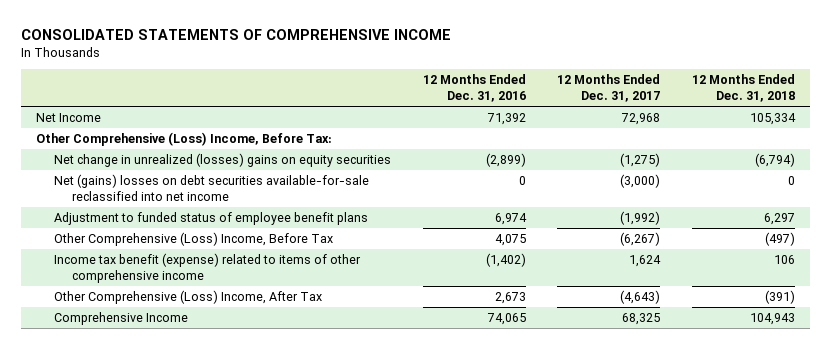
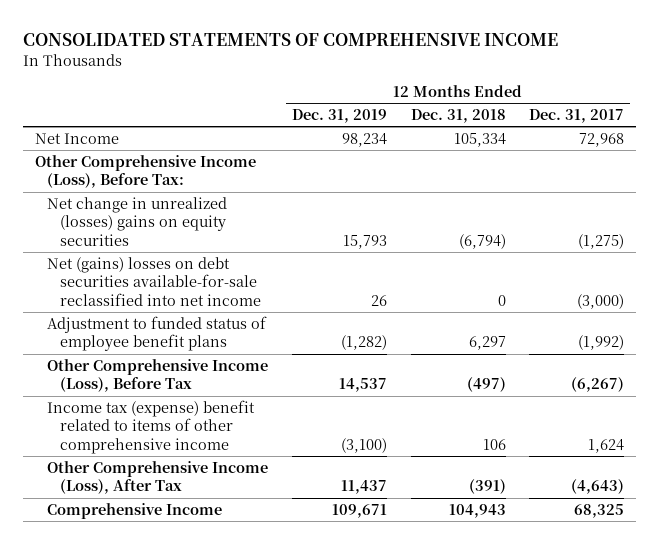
- | 12 Months Ended Dec. 31, 2016 | 12 Months Ended Dec. 31, 2017 | 12 Months Ended Dec. 31, 2018
+ | 12 Months Ended Dec. 31, 2019 | 12 Months Ended Dec. 31, 2018 | 12 Months Ended Dec. 31, 2017
- Other Comprehensive (Loss) Income, Before Tax:
+ Other Comprehensive Income (Loss), Before Tax:
- Other Comprehensive (Loss) Income, Before Tax | 4,075 | (6,267) | (497)
- Income tax benefit (expense) related to items of other comprehensive income | (1,402) | 1,624 | 106
- Other Comprehensive (Loss) Income, After Tax | 2,673 | (4,643) | (391)
+ Other Comprehensive Income (Loss), Before Tax | 14,537 | (497) | (6,267)
+ Income tax (expense) benefit related to items of other comprehensive income | (3,100) | 106 | 1,624
+ Other Comprehensive Income (Loss), After Tax | 11,437 | (391) | (4,643)

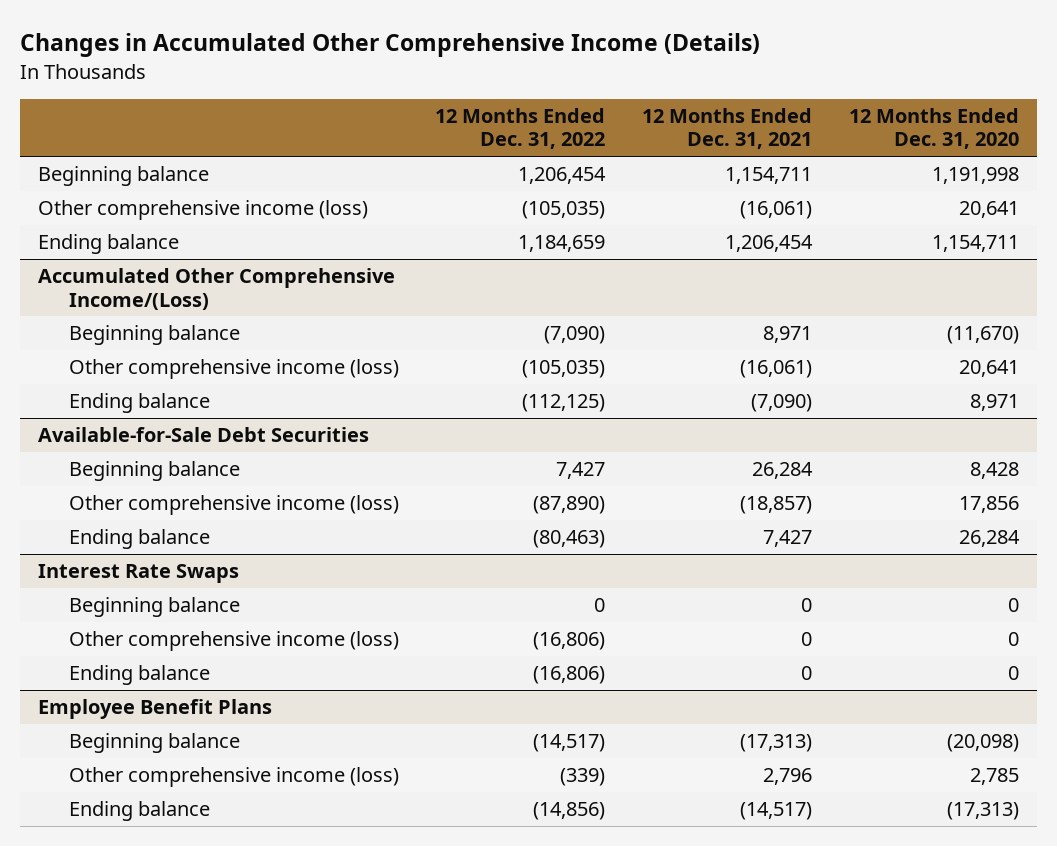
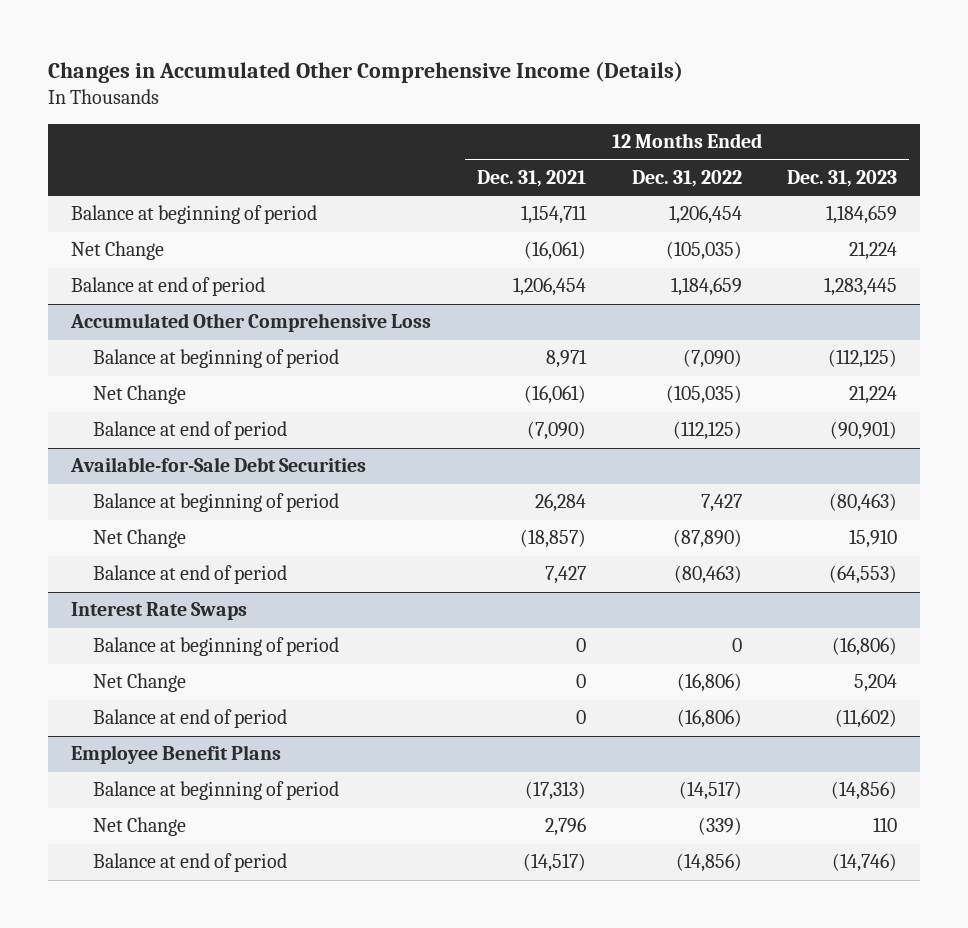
- | 12 Months Ended Dec. 31, 2022 | 12 Months Ended Dec. 31, 2021 | 12 Months Ended Dec. 31, 2020
+ | 12 Months Ended Dec. 31, 2021 | 12 Months Ended Dec. 31, 2022 | 12 Months Ended Dec. 31, 2023
- Beginning balance | 1,206,454 | 1,154,711 | 1,191,998
- Other comprehensive income (loss) | (105,035) | (16,061) | 20,641
- Ending balance | 1,184,659 | 1,206,454 | 1,154,711
- Accumulated Other Comprehensive Income/(Loss)
- Beginning balance | (7,090) | 8,971 | (11,670)
- Other comprehensive income (loss) | (105,035) | (16,061) | 20,641
- Ending balance | (112,125) | (7,090) | 8,971
+ Balance at beginning of period | 1,154,711 | 1,206,454 | 1,184,659
+ Net Change | (16,061) | (105,035) | 21,224
+ Balance at end of period | 1,206,454 | 1,184,659 | 1,283,445
+ Accumulated Other Comprehensive Loss
+ Balance at beginning of period | 8,971 | (7,090) | (112,125)
+ Net Change | (16,061) | (105,035) | 21,224
+ Balance at end of period | (7,090) | (112,125) | (90,901)
@ Available-for-Sale Debt Securities
- Beginning balance | 7,427 | 26,284 | 8,428
- Other comprehensive income (loss) | (87,890) | (18,857) | 17,856
- Ending balance | (80,463) | 7,427 | 26,284
+ Balance at beginning of period | 26,284 | 7,427 | (80,463)
+ Net Change | (18,857) | (87,890) | 15,910
+ Balance at end of period | 7,427 | (80,463) | (64,553)
@ Interest Rate Swaps
- Beginning balance | 0 | 0 | 0
- Other comprehensive income (loss) | (16,806) | 0 | 0
- Ending balance | (16,806) | 0 | 0
+ Balance at beginning of period | 0 | 0 | (16,806)
+ Net Change | 0 | (16,806) | 5,204
+ Balance at end of period | 0 | (16,806) | (11,602)
@ Employee Benefit Plans
- Beginning balance | (14,517) | (17,313) | (20,098)
- Other comprehensive income (loss) | (339) | 2,796 | 2,785
- Ending balance | (14,856) | (14,517) | (17,313)
+ Balance at beginning of period | (17,313) | (14,517) | (14,856)
+ Net Change | 2,796 | (339) | 110
+ Balance at end of period | (14,517) | (14,856) | (14,746)

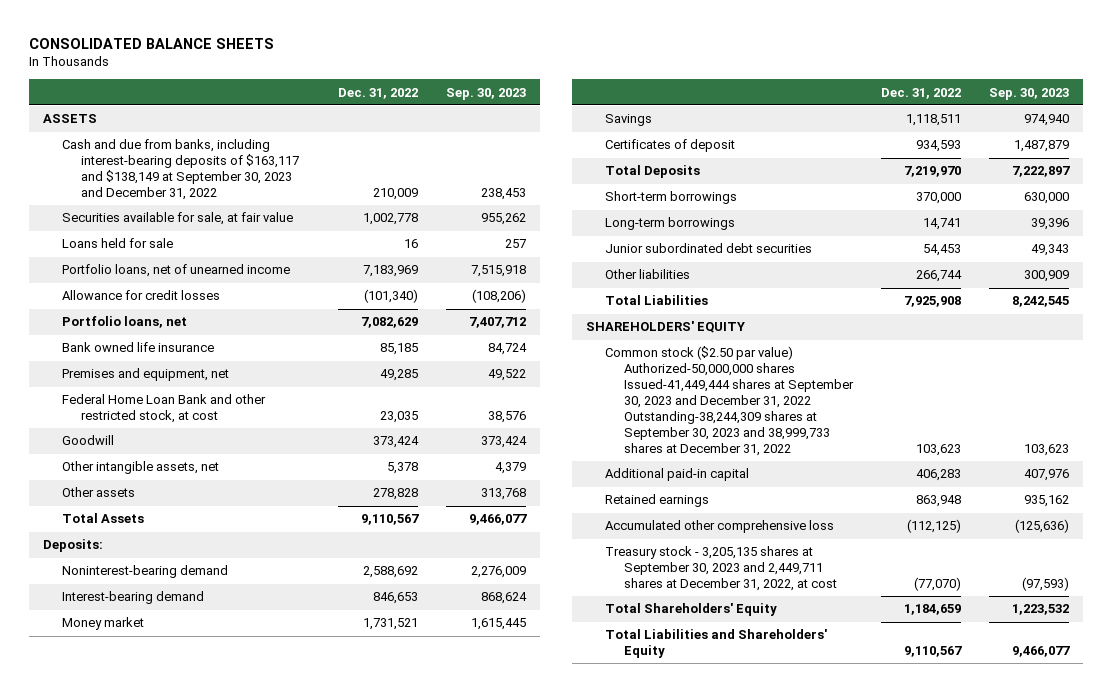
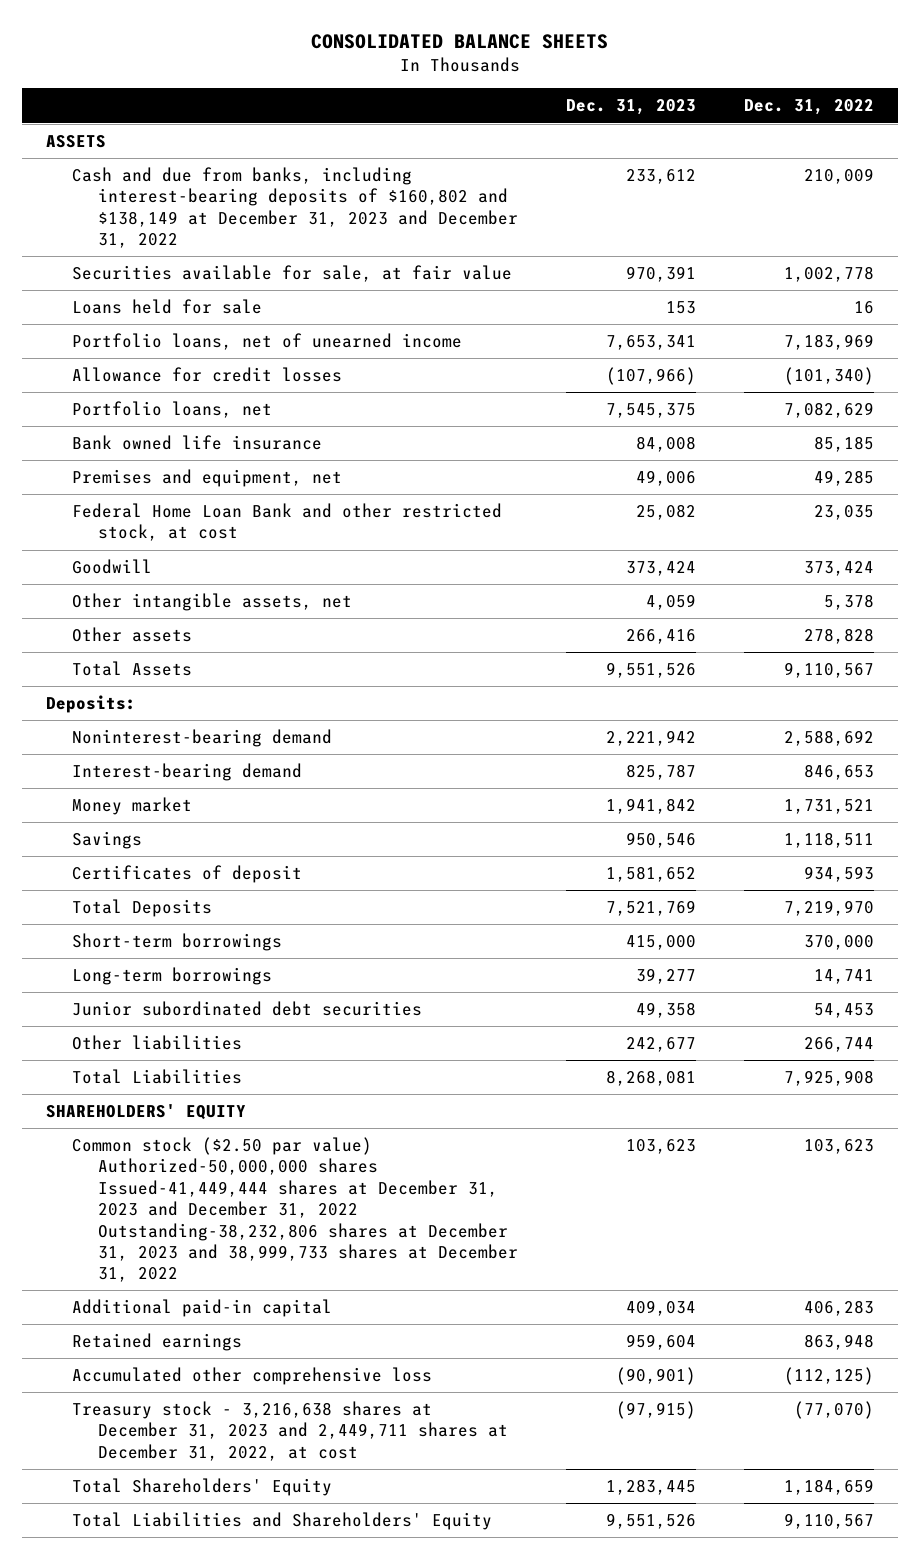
- | Dec. 31, 2022 | Sep. 30, 2023
+ | Dec. 31, 2023 | Dec. 31, 2022
- Cash and due from banks, including interest-bearing deposits of $163,117 and $138,149 at September 30, 2023 and December 31, 2022 | 210,009 | 238,453
+ Cash and due from banks, including interest-bearing deposits of $160,802 and $138,149 at December 31, 2023 and December 31, 2022 | 233,612 | 210,009
- Common stock ($2.50 par value) Authorized-50,000,000 shares Issued-41,449,444 shares at September 30, 2023 and December 31, 2022 Outstanding-38,244,309 shares at September 30, 2023 and 38,999,733 shares at December 31, 2022 | 103,623 | 103,623
+ Common stock ($2.50 par value) Authorized-50,000,000 shares Issued-41,449,444 shares at December 31, 2023 and December 31, 2022 Outstanding-38,232,806 shares at December 31, 2023 and 38,999,733 shares at December 31, 2022 | 103,623 | 103,623
- Treasury stock - 3,205,135 shares at September 30, 2023 and 2,449,711 shares at December 31, 2022, at cost | (77,070) | (97,593)
+ Treasury stock - 3,216,638 shares at December 31, 2023 and 2,449,711 shares at December 31, 2022, at cost | (97,915) | (77,070)

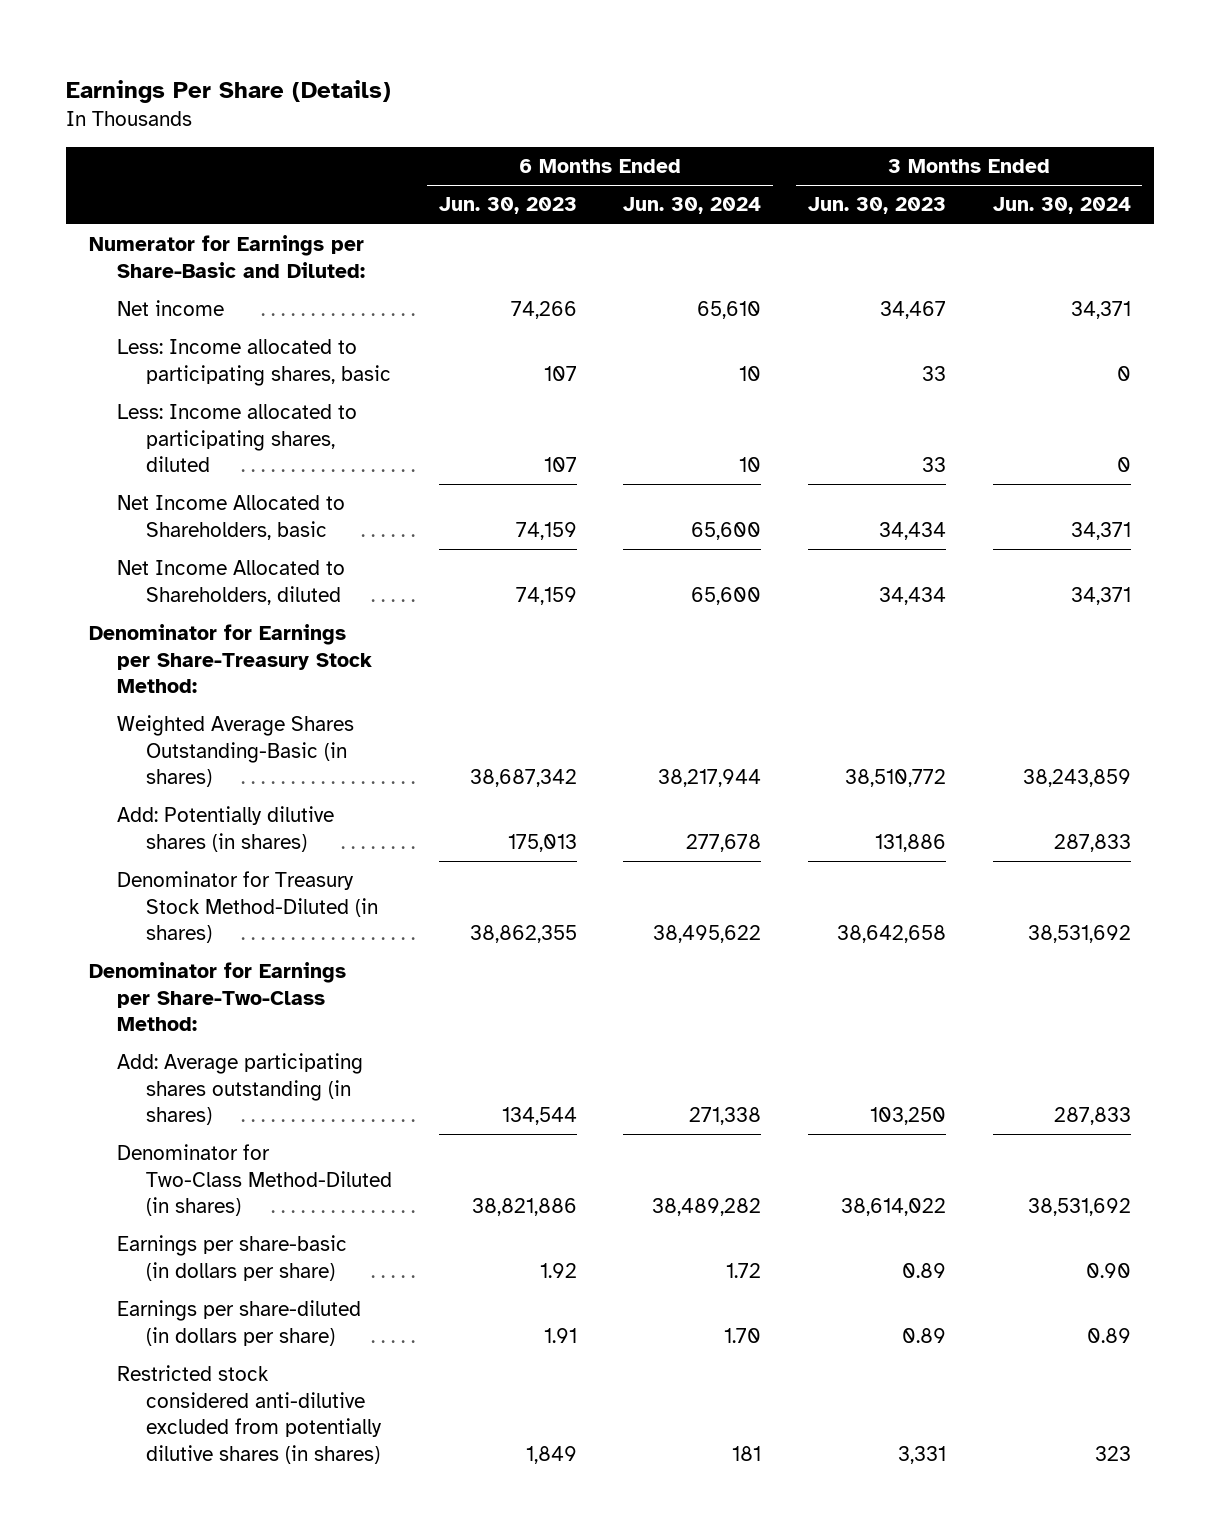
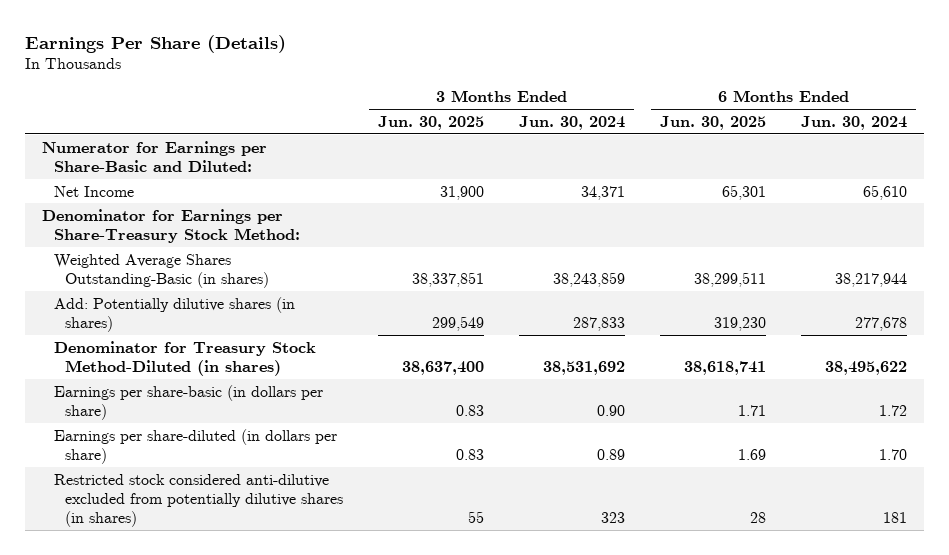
- | 6 Months Ended Jun. 30, 2023 | 6 Months Ended Jun. 30, 2024 | 3 Months Ended Jun. 30, 2023 | 3 Months Ended Jun. 30, 2024
+ | 3 Months Ended Jun. 30, 2025 | 3 Months Ended Jun. 30, 2024 | 6 Months Ended Jun. 30, 2025 | 6 Months Ended Jun. 30, 2024
- Net income | 74,266 | 65,610 | 34,467 | 34,371
- Less: Income allocated to participating shares, basic | 107 | 10 | 33 | 0
- Less: Income allocated to participating shares, diluted | 107 | 10 | 33 | 0
- Net Income Allocated to Shareholders, basic | 74,159 | 65,600 | 34,434 | 34,371
- Net Income Allocated to Shareholders, diluted | 74,159 | 65,600 | 34,434 | 34,371
+ Net Income | 31,900 | 34,371 | 65,301 | 65,610
- Denominator for Earnings per Share-Two-Class Method:
- Add: Average participating shares outstanding (in shares) | 134,544 | 271,338 | 103,250 | 287,833
- Denominator for Two-Class Method-Diluted (in shares) | 38,821,886 | 38,489,282 | 38,614,022 | 38,531,692

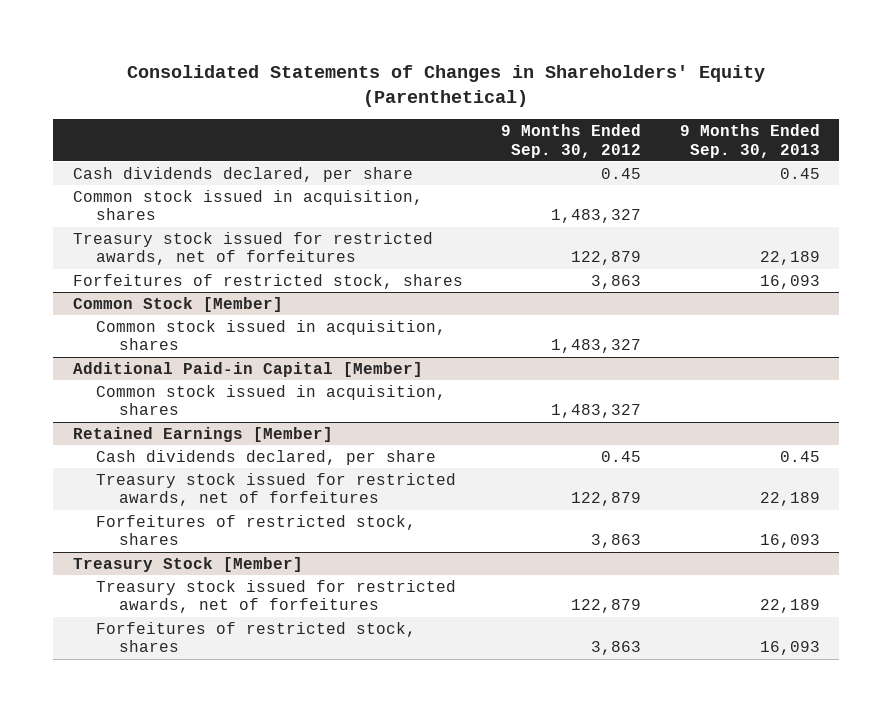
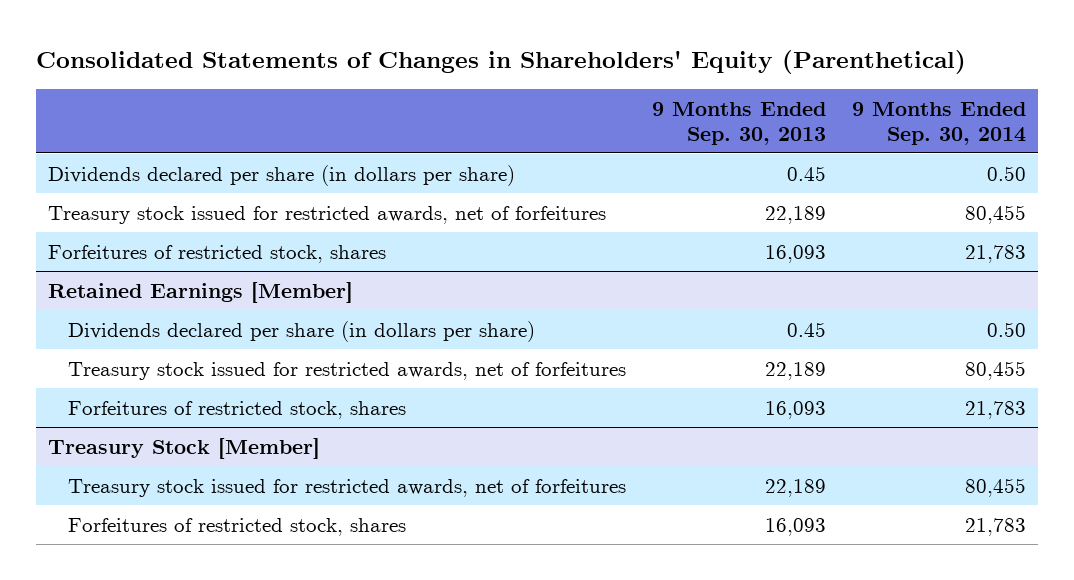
- | 9 Months Ended Sep. 30, 2012 | 9 Months Ended Sep. 30, 2013
+ | 9 Months Ended Sep. 30, 2013 | 9 Months Ended Sep. 30, 2014
- Cash dividends declared, per share | 0.45 | 0.45
- Common stock issued in acquisition, shares | 1,483,327 |
+ Dividends declared per share (in dollars per share) | 0.45 | 0.50
- Common Stock [Member]
- Common stock issued in acquisition, shares | 1,483,327 |
- Additional Paid-in Capital [Member]
- Common stock issued in acquisition, shares | 1,483,327 |
@ Retained Earnings [Member]
- Cash dividends declared, per share | 0.45 | 0.45
+ Dividends declared per share (in dollars per share) | 0.45 | 0.50

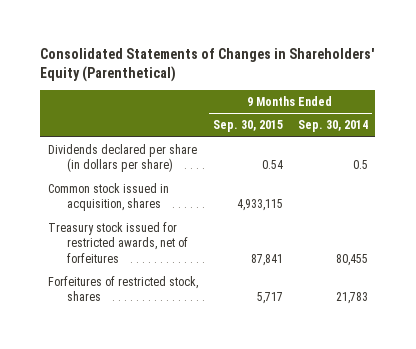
- | 9 Months Ended Sep. 30, 2013 | 9 Months Ended Sep. 30, 2014
+ | 9 Months Ended Sep. 30, 2015 | 9 Months Ended Sep. 30, 2014
- Dividends declared per share (in dollars per share) | 0.45 | 0.50
- Treasury stock issued for restricted awards, net of forfeitures | 22,189 | 80,455
- Forfeitures of restricted stock, shares | 16,093 | 21,783
- Retained Earnings [Member]
- Dividends declared per share (in dollars per share) | 0.45 | 0.50
- Treasury stock issued for restricted awards, net of forfeitures | 22,189 | 80,455
- Forfeitures of restricted stock, shares | 16,093 | 21,783
- Treasury Stock [Member]
+ Dividends declared per share (in dollars per share) | 0.54 | 0.5
+ Common stock issued in acquisition, shares | 4,933,115 |

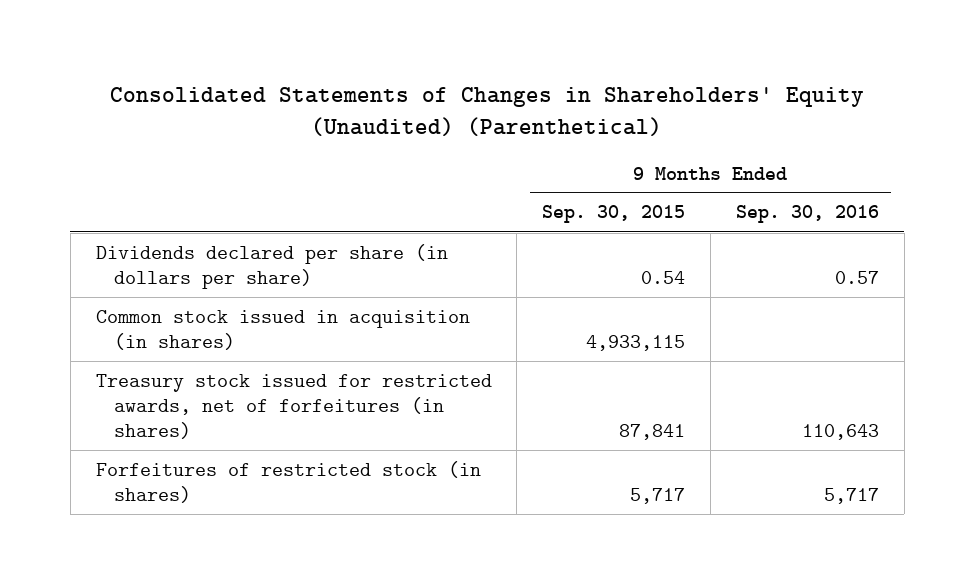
- Consolidated Statements of Changes in Shareholders' Equity (Parenthetical)
+ Consolidated Statements of Changes in Shareholders' Equity (Unaudited) (Parenthetical)
- | 9 Months Ended Sep. 30, 2015 | 9 Months Ended Sep. 30, 2014
+ | 9 Months Ended Sep. 30, 2015 | 9 Months Ended Sep. 30, 2016
- Common stock issued in acquisition, shares | 4,933,115 |
- Treasury stock issued for restricted awards, net of forfeitures | 87,841 | 80,455
- Forfeitures of restricted stock, shares | 5,717 | 21,783
+ Common stock issued in acquisition (in shares) | 4,933,115 |
+ Treasury stock issued for restricted awards, net of forfeitures (in shares) | 87,841 | 110,643
+ Forfeitures of restricted stock (in shares) | 5,717 | 5,717

